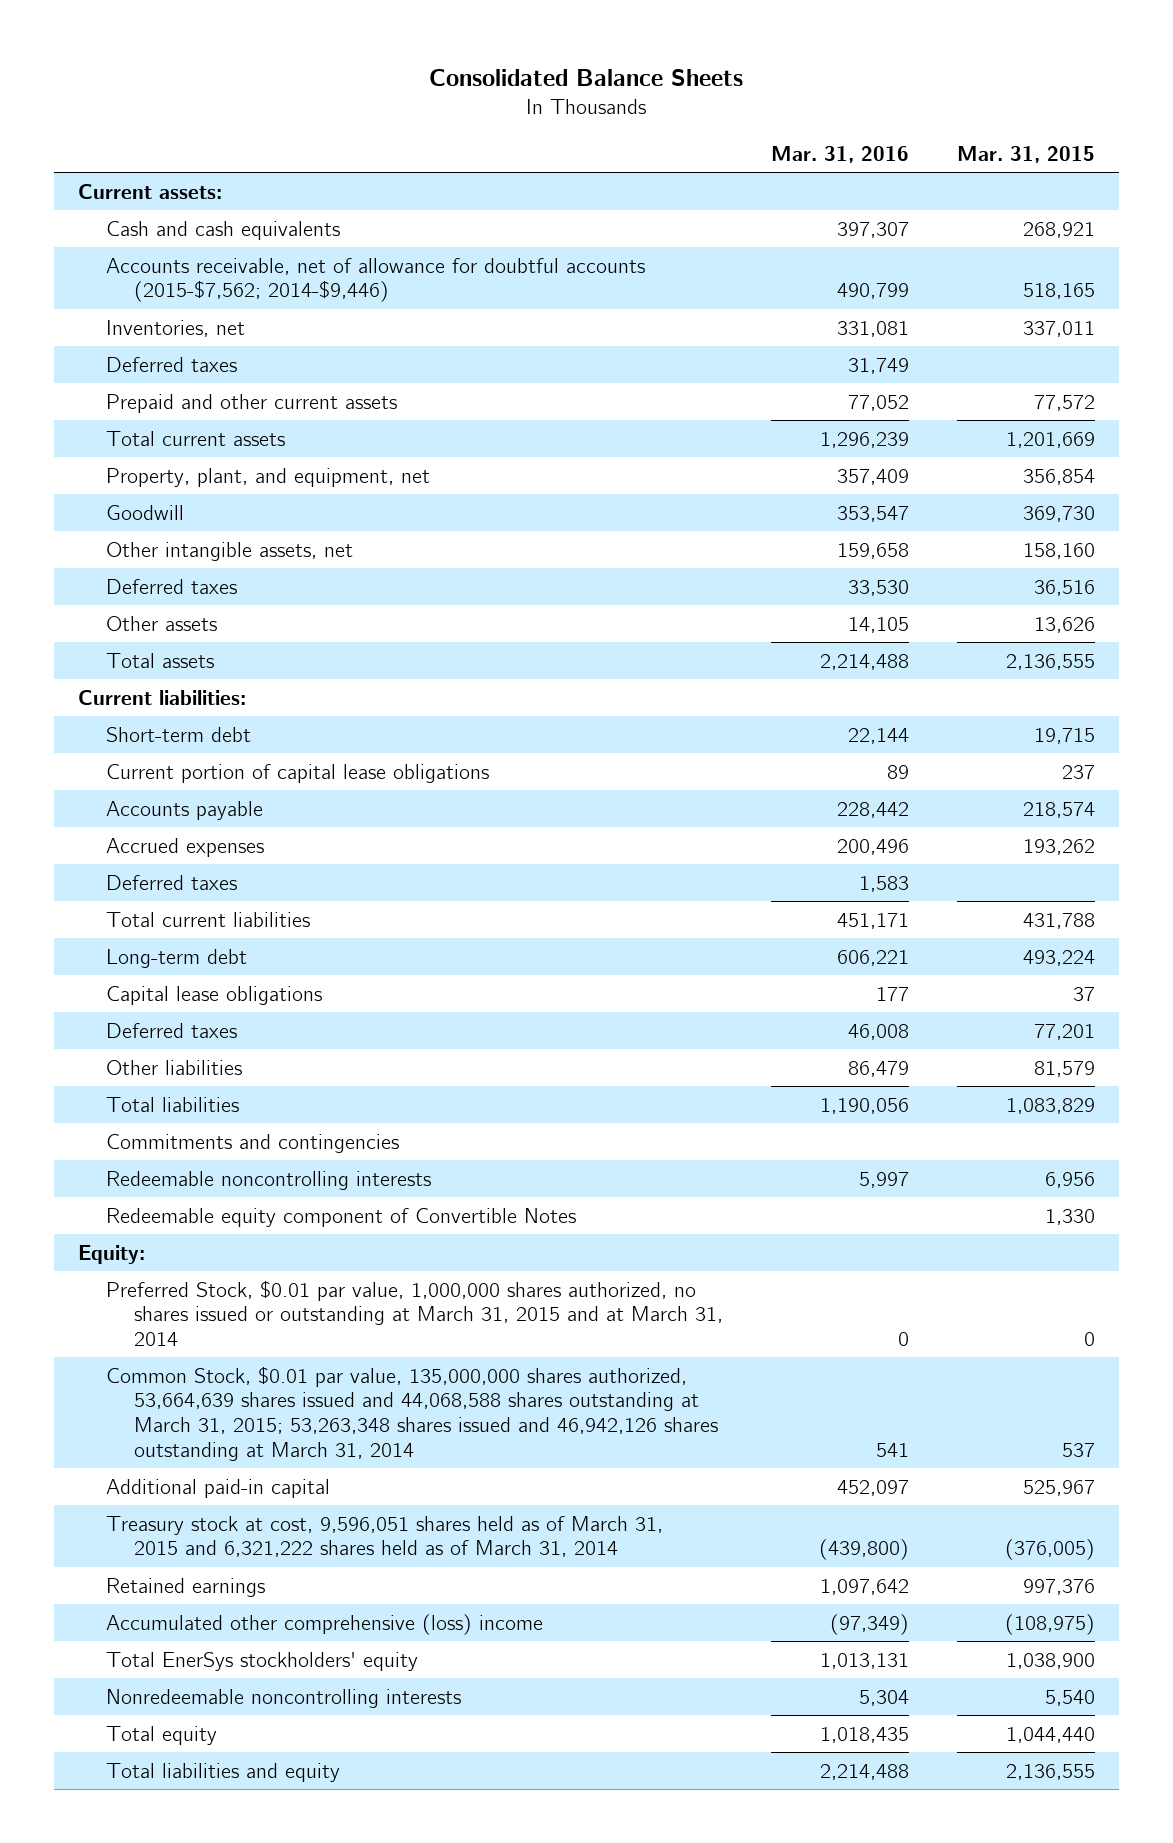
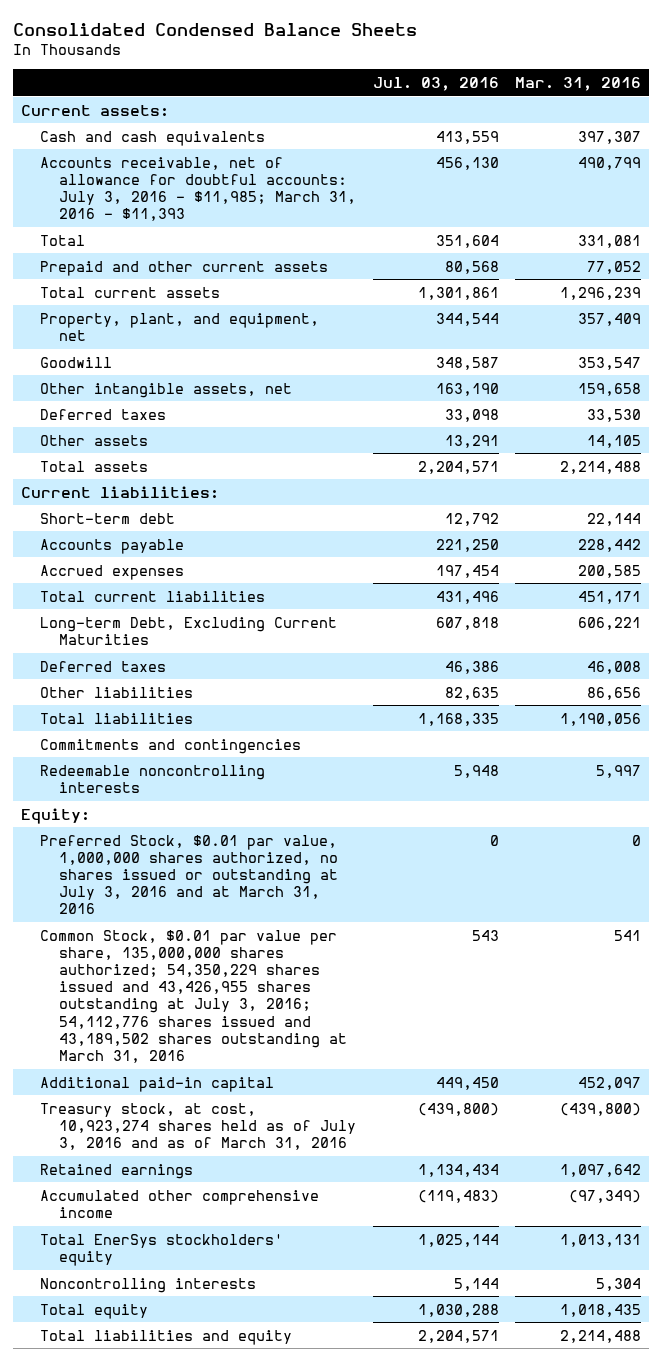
- Consolidated Balance Sheets
+ Consolidated Condensed Balance Sheets
- | Mar. 31, 2016 | Mar. 31, 2015
+ | Jul. 03, 2016 | Mar. 31, 2016
- Accounts receivable, net of allowance for doubtful accounts (2015-$7,562; 2014-$9,446) | 490,799 | 518,165
- Inventories, net | 331,081 | 337,011
- Deferred taxes | 31,749 |
+ Accounts receivable, net of allowance for doubtful accounts: July 3, 2016 - $11,985; March 31, 2016 - $11,393 | 456,130 | 490,799
+ Total | 351,604 | 331,081
- Current portion of capital lease obligations | 89 | 237
- Accrued expenses | 200,496 | 193,262
- Deferred taxes | 1,583 |
+ Accrued expenses | 197,454 | 200,585
- Long-term debt | 606,221 | 493,224
- Capital lease obligations | 177 | 37
+ Long-term Debt, Excluding Current Maturities | 607,818 | 606,221
- Other liabilities | 86,479 | 81,579
+ Other liabilities | 82,635 | 86,656
- Redeemable equity component of Convertible Notes | | 1,330
- Preferred Stock, $0.01 par value, 1,000,000 shares authorized, no shares issued or outstanding at March 31, 2015 and at March 31, 2014 | 0 | 0
- Common Stock, $0.01 par value, 135,000,000 shares authorized, 53,664,639 shares issued and 44,068,588 shares outstanding at March 31, 2015; 53,263,348 shares issued and 46,942,126 shares outstanding at March 31, 2014 | 541 | 537
+ Preferred Stock, $0.01 par value, 1,000,000 shares authorized, no shares issued or outstanding at July 3, 2016 and at March 31, 2016 | 0 | 0
+ Common Stock, $0.01 par value per share, 135,000,000 shares authorized; 54,350,229 shares issued and 43,426,955 shares outstanding at July 3, 2016; 54,112,776 shares issued and 43,189,502 shares outstanding at March 31, 2016 | 543 | 541
- Treasury stock at cost, 9,596,051 shares held as of March 31, 2015 and 6,321,222 shares held as of March 31, 2014 | (439,800) | (376,005)
+ Treasury stock, at cost, 10,923,274 shares held as of July 3, 2016 and as of March 31, 2016 | (439,800) | (439,800)
- Accumulated other comprehensive (loss) income | (97,349) | (108,975)
+ Accumulated other comprehensive income | (119,483) | (97,349)
- Nonredeemable noncontrolling interests | 5,304 | 5,540
+ Noncontrolling interests | 5,144 | 5,304

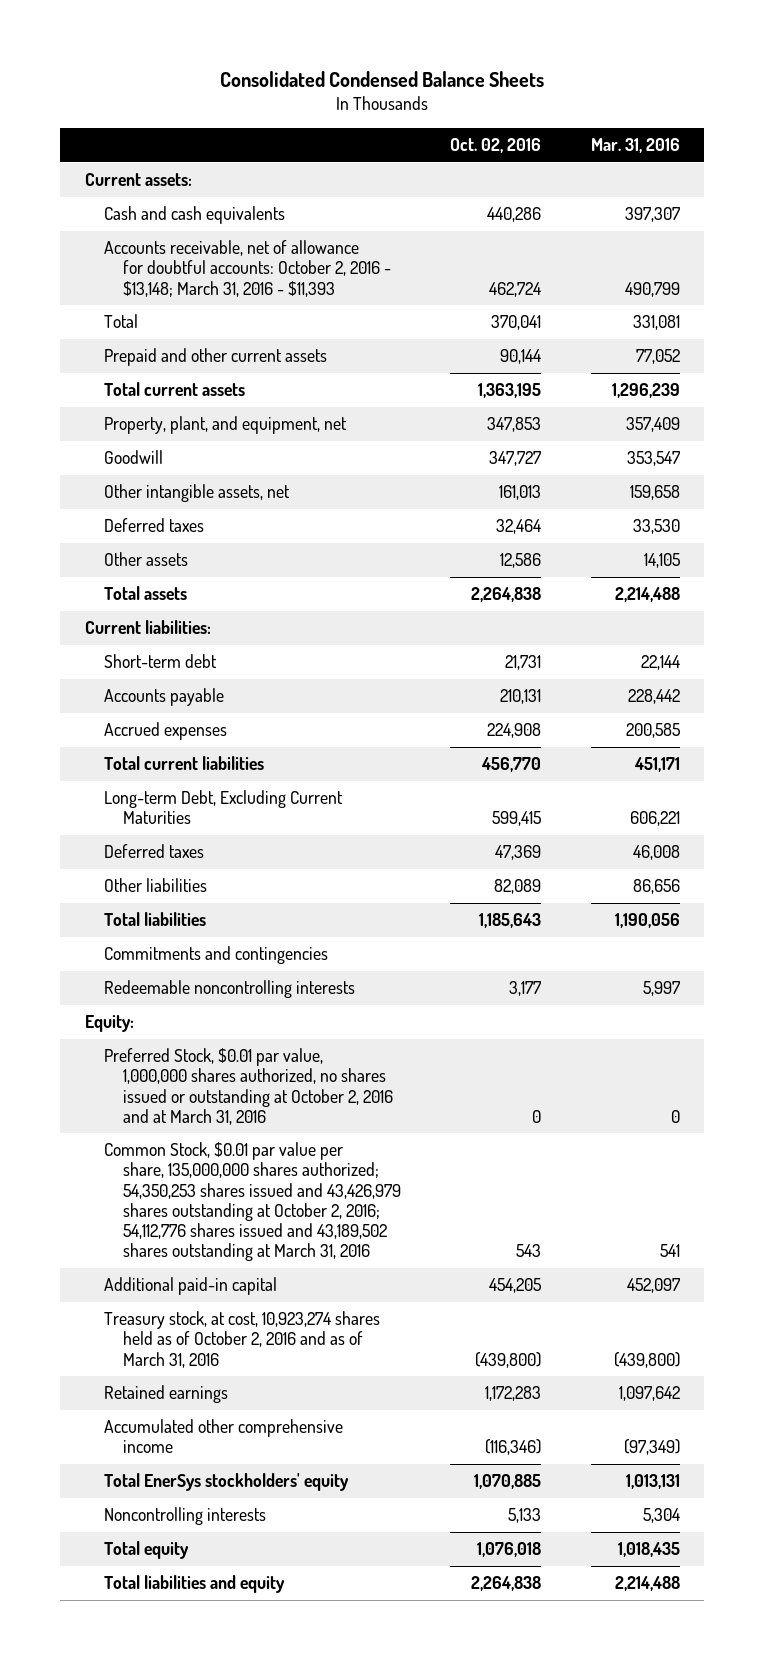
- | Jul. 03, 2016 | Mar. 31, 2016
+ | Oct. 02, 2016 | Mar. 31, 2016
- Accounts receivable, net of allowance for doubtful accounts: July 3, 2016 - $11,985; March 31, 2016 - $11,393 | 456,130 | 490,799
+ Accounts receivable, net of allowance for doubtful accounts: October 2, 2016 - $13,148; March 31, 2016 - $11,393 | 462,724 | 490,799
- Preferred Stock, $0.01 par value, 1,000,000 shares authorized, no shares issued or outstanding at July 3, 2016 and at March 31, 2016 | 0 | 0
- Common Stock, $0.01 par value per share, 135,000,000 shares authorized; 54,350,229 shares issued and 43,426,955 shares outstanding at July 3, 2016; 54,112,776 shares issued and 43,189,502 shares outstanding at March 31, 2016 | 543 | 541
+ Preferred Stock, $0.01 par value, 1,000,000 shares authorized, no shares issued or outstanding at October 2, 2016 and at March 31, 2016 | 0 | 0
+ Common Stock, $0.01 par value per share, 135,000,000 shares authorized; 54,350,253 shares issued and 43,426,979 shares outstanding at October 2, 2016; 54,112,776 shares issued and 43,189,502 shares outstanding at March 31, 2016 | 543 | 541
- Treasury stock, at cost, 10,923,274 shares held as of July 3, 2016 and as of March 31, 2016 | (439,800) | (439,800)
+ Treasury stock, at cost, 10,923,274 shares held as of October 2, 2016 and as of March 31, 2016 | (439,800) | (439,800)

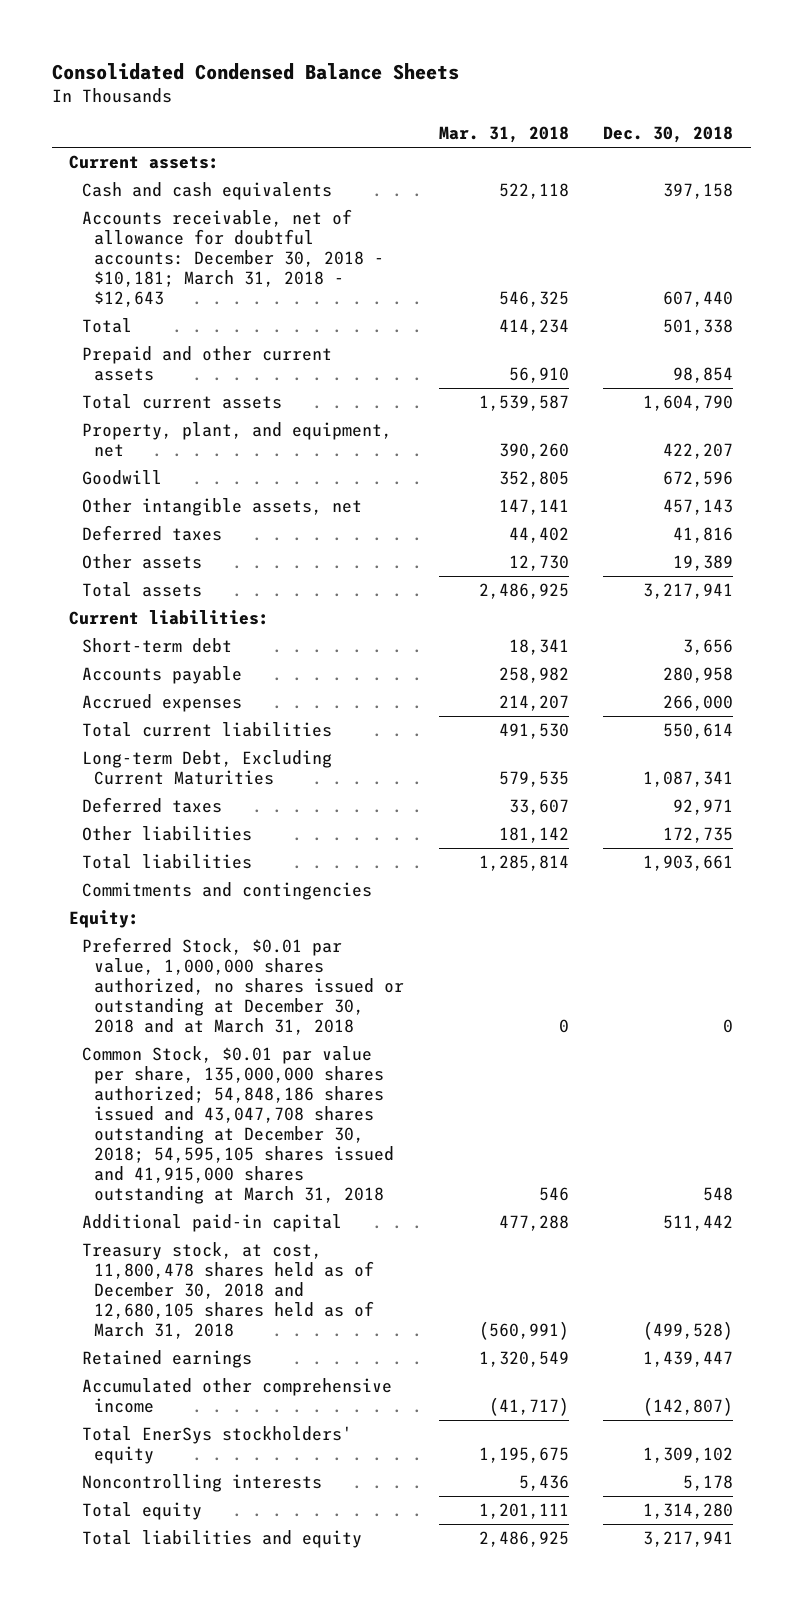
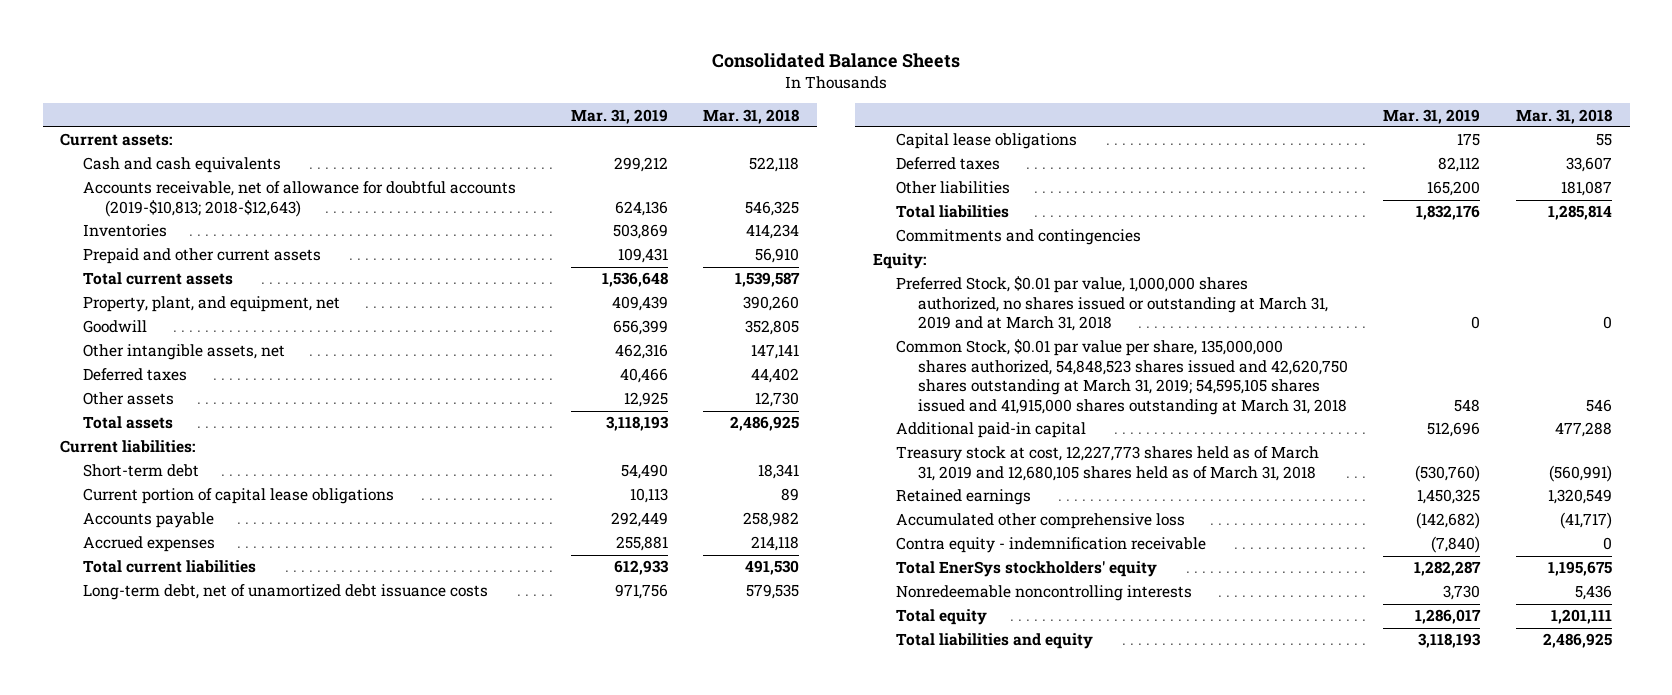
- Consolidated Condensed Balance Sheets
+ Consolidated Balance Sheets
- | Mar. 31, 2018 | Dec. 30, 2018
+ | Mar. 31, 2019 | Mar. 31, 2018
- Accounts receivable, net of allowance for doubtful accounts: December 30, 2018 - $10,181; March 31, 2018 - $12,643 | 546,325 | 607,440
- Total | 414,234 | 501,338
+ Accounts receivable, net of allowance for doubtful accounts (2019-$10,813; 2018-$12,643) | 624,136 | 546,325
+ Inventories | 503,869 | 414,234
+ Current portion of capital lease obligations | 10,113 | 89
- Accrued expenses | 214,207 | 266,000
+ Accrued expenses | 255,881 | 214,118
- Long-term Debt, Excluding Current Maturities | 579,535 | 1,087,341
+ Long-term debt, net of unamortized debt issuance costs | 971,756 | 579,535
+ Capital lease obligations | 175 | 55
- Other liabilities | 181,142 | 172,735
+ Other liabilities | 165,200 | 181,087
- Preferred Stock, $0.01 par value, 1,000,000 shares authorized, no shares issued or outstanding at December 30, 2018 and at March 31, 2018 | 0 | 0
- Common Stock, $0.01 par value per share, 135,000,000 shares authorized; 54,848,186 shares issued and 43,047,708 shares outstanding at December 30, 2018; 54,595,105 shares issued and 41,915,000 shares outstanding at March 31, 2018 | 546 | 548
+ Preferred Stock, $0.01 par value, 1,000,000 shares authorized, no shares issued or outstanding at March 31, 2019 and at March 31, 2018 | 0 | 0
+ Common Stock, $0.01 par value per share, 135,000,000 shares authorized, 54,848,523 shares issued and 42,620,750 shares outstanding at March 31, 2019; 54,595,105 shares issued and 41,915,000 shares outstanding at March 31, 2018 | 548 | 546
- Treasury stock, at cost, 11,800,478 shares held as of December 30, 2018 and 12,680,105 shares held as of March 31, 2018 | (560,991) | (499,528)
+ Treasury stock at cost, 12,227,773 shares held as of March 31, 2019 and 12,680,105 shares held as of March 31, 2018 | (530,760) | (560,991)
- Accumulated other comprehensive income | (41,717) | (142,807)
+ Accumulated other comprehensive loss | (142,682) | (41,717)
+ Contra equity - indemnification receivable | (7,840) | 0
- Noncontrolling interests | 5,436 | 5,178
+ Nonredeemable noncontrolling interests | 3,730 | 5,436

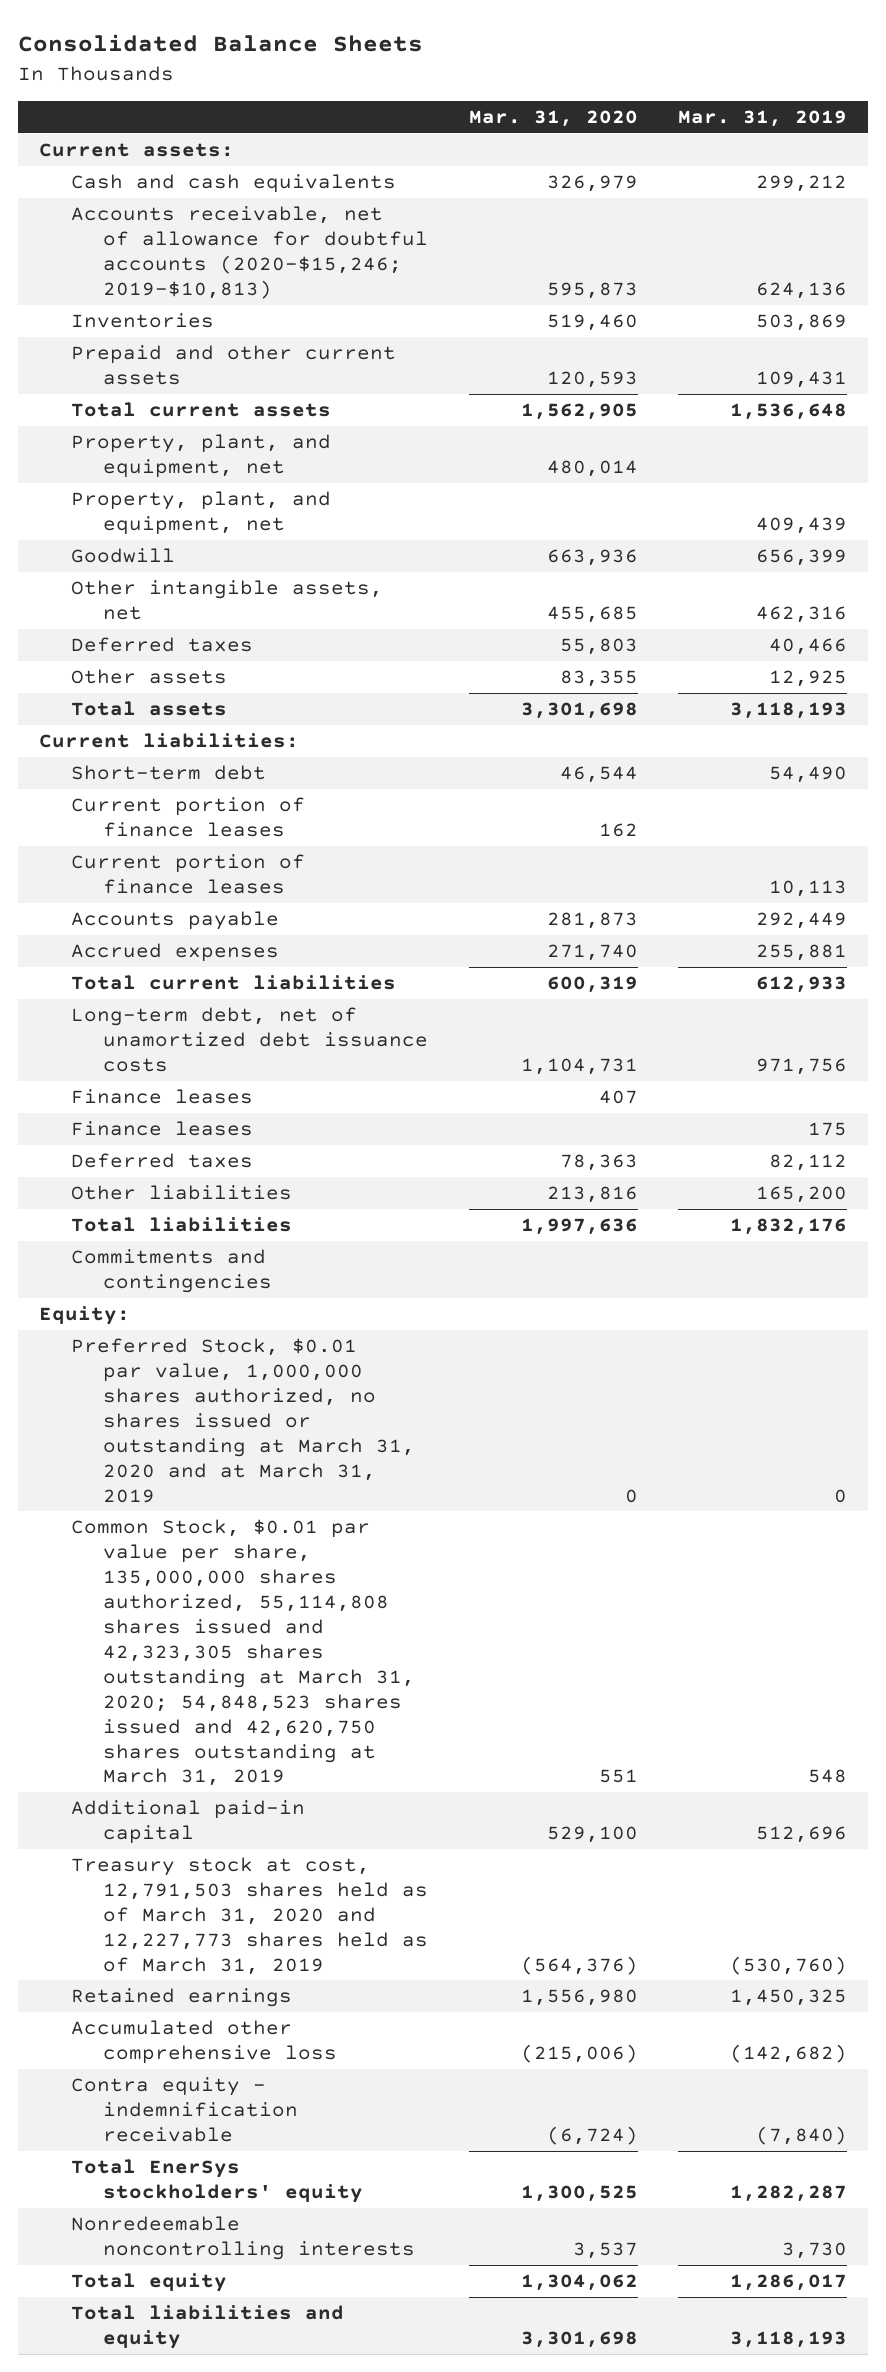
- | Mar. 31, 2019 | Mar. 31, 2018
+ | Mar. 31, 2020 | Mar. 31, 2019
- Accounts receivable, net of allowance for doubtful accounts (2019-$10,813; 2018-$12,643) | 624,136 | 546,325
+ Accounts receivable, net of allowance for doubtful accounts (2020-$15,246; 2019-$10,813) | 595,873 | 624,136
+ Property, plant, and equipment, net | 480,014 |
- Current portion of capital lease obligations | 10,113 | 89
+ Current portion of finance leases | 162 |
+ Current portion of finance leases | | 10,113
- Capital lease obligations | 175 | 55
+ Finance leases | 407 |
+ Finance leases | | 175
- Preferred Stock, $0.01 par value, 1,000,000 shares authorized, no shares issued or outstanding at March 31, 2019 and at March 31, 2018 | 0 | 0
- Common Stock, $0.01 par value per share, 135,000,000 shares authorized, 54,848,523 shares issued and 42,620,750 shares outstanding at March 31, 2019; 54,595,105 shares issued and 41,915,000 shares outstanding at March 31, 2018 | 548 | 546
+ Preferred Stock, $0.01 par value, 1,000,000 shares authorized, no shares issued or outstanding at March 31, 2020 and at March 31, 2019 | 0 | 0
+ Common Stock, $0.01 par value per share, 135,000,000 shares authorized, 55,114,808 shares issued and 42,323,305 shares outstanding at March 31, 2020; 54,848,523 shares issued and 42,620,750 shares outstanding at March 31, 2019 | 551 | 548
- Treasury stock at cost, 12,227,773 shares held as of March 31, 2019 and 12,680,105 shares held as of March 31, 2018 | (530,760) | (560,991)
+ Treasury stock at cost, 12,791,503 shares held as of March 31, 2020 and 12,227,773 shares held as of March 31, 2019 | (564,376) | (530,760)

